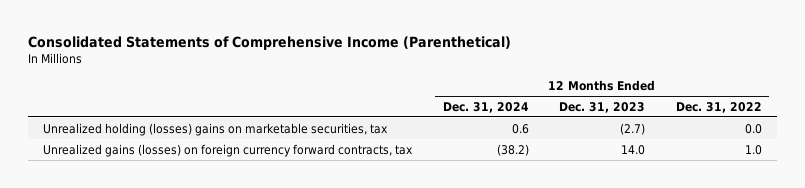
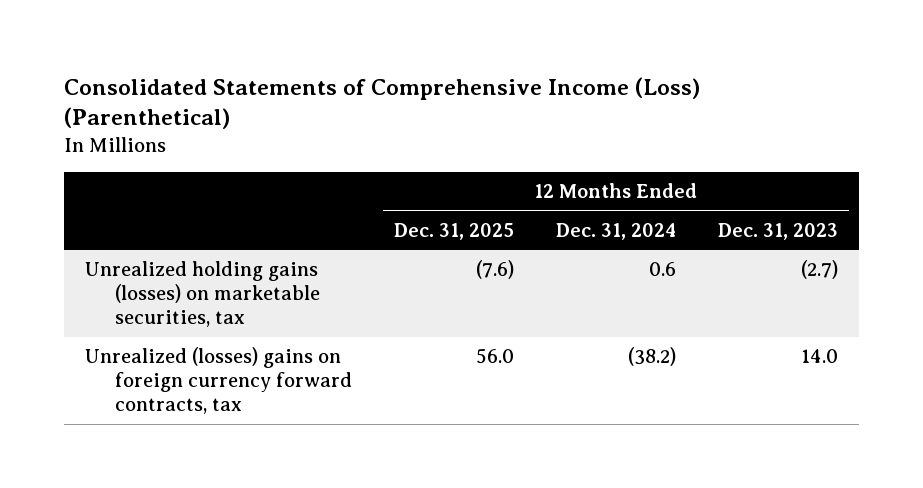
- Consolidated Statements of Comprehensive Income (Parenthetical)
+ Consolidated Statements of Comprehensive Income (Loss) (Parenthetical)
- | 12 Months Ended Dec. 31, 2024 | 12 Months Ended Dec. 31, 2023 | 12 Months Ended Dec. 31, 2022
+ | 12 Months Ended Dec. 31, 2025 | 12 Months Ended Dec. 31, 2024 | 12 Months Ended Dec. 31, 2023
- Unrealized holding (losses) gains on marketable securities, tax | 0.6 | (2.7) | 0.0
- Unrealized gains (losses) on foreign currency forward contracts, tax | (38.2) | 14.0 | 1.0
+ Unrealized holding gains (losses) on marketable securities, tax | (7.6) | 0.6 | (2.7)
+ Unrealized (losses) gains on foreign currency forward contracts, tax | 56.0 | (38.2) | 14.0

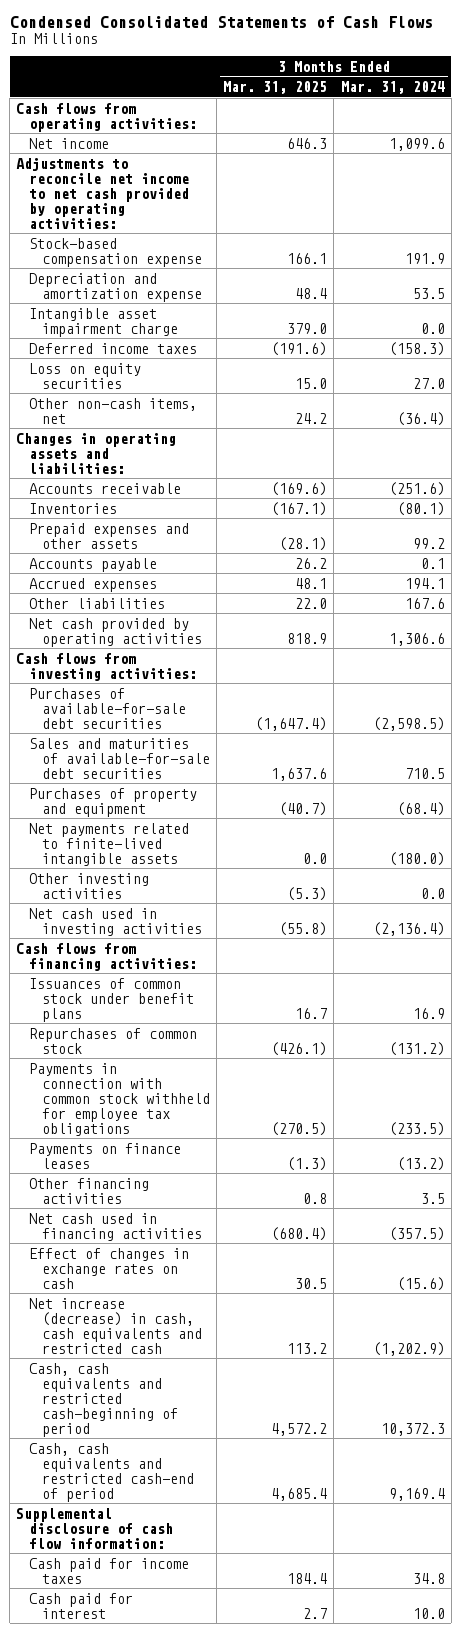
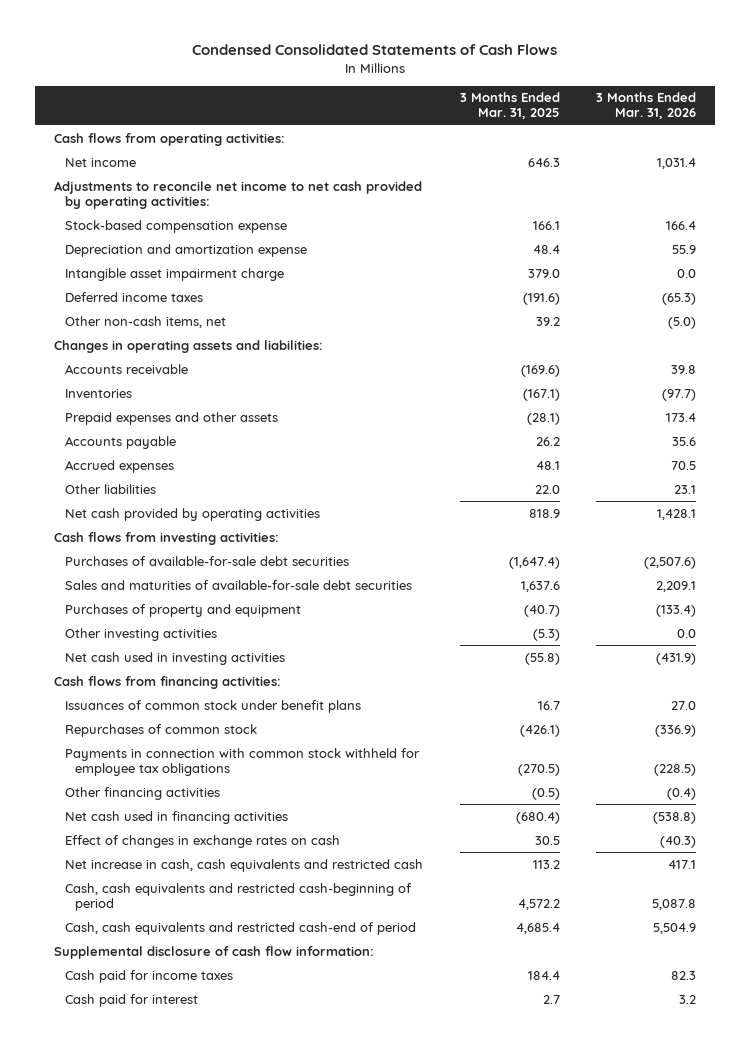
- | 3 Months Ended Mar. 31, 2025 | 3 Months Ended Mar. 31, 2024
+ | 3 Months Ended Mar. 31, 2025 | 3 Months Ended Mar. 31, 2026
- Loss on equity securities | 15.0 | 27.0
- Other non-cash items, net | 24.2 | (36.4)
+ Other non-cash items, net | 39.2 | (5.0)
- Net payments related to finite-lived intangible assets | 0.0 | (180.0)
- Payments on finance leases | (1.3) | (13.2)
- Other financing activities | 0.8 | 3.5
+ Other financing activities | (0.5) | (0.4)
- Net increase (decrease) in cash, cash equivalents and restricted cash | 113.2 | (1,202.9)
+ Net increase in cash, cash equivalents and restricted cash | 113.2 | 417.1

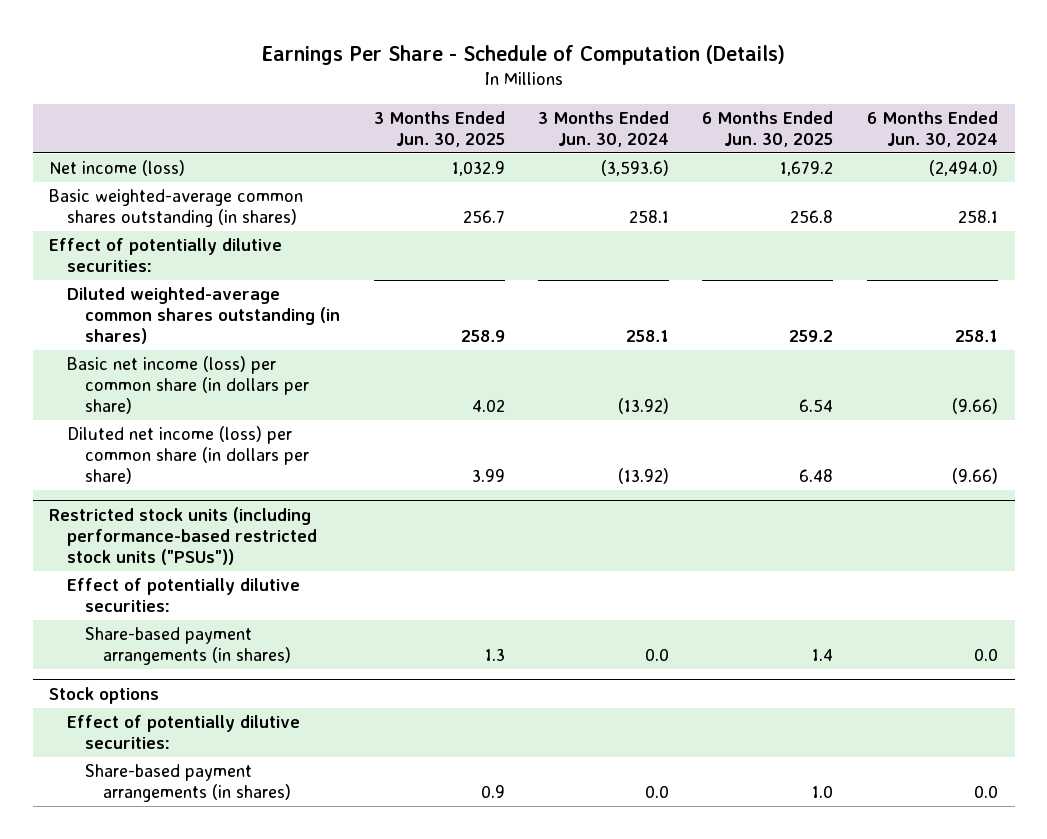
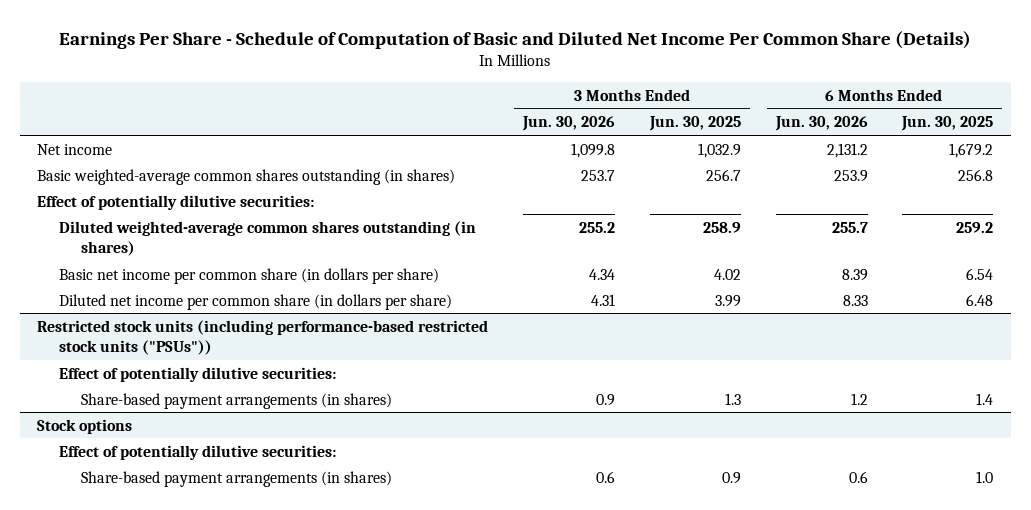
- Earnings Per Share - Schedule of Computation (Details)
+ Earnings Per Share - Schedule of Computation of Basic and Diluted Net Income Per Common Share (Details)
- | 3 Months Ended Jun. 30, 2025 | 3 Months Ended Jun. 30, 2024 | 6 Months Ended Jun. 30, 2025 | 6 Months Ended Jun. 30, 2024
+ | 3 Months Ended Jun. 30, 2026 | 3 Months Ended Jun. 30, 2025 | 6 Months Ended Jun. 30, 2026 | 6 Months Ended Jun. 30, 2025
- Net income (loss) | 1,032.9 | (3,593.6) | 1,679.2 | (2,494.0)
+ Net income | 1,099.8 | 1,032.9 | 2,131.2 | 1,679.2
- Basic net income (loss) per common share (in dollars per share) | 4.02 | (13.92) | 6.54 | (9.66)
- Diluted net income (loss) per common share (in dollars per share) | 3.99 | (13.92) | 6.48 | (9.66)
+ Basic net income per common share (in dollars per share) | 4.34 | 4.02 | 8.39 | 6.54
+ Diluted net income per common share (in dollars per share) | 4.31 | 3.99 | 8.33 | 6.48

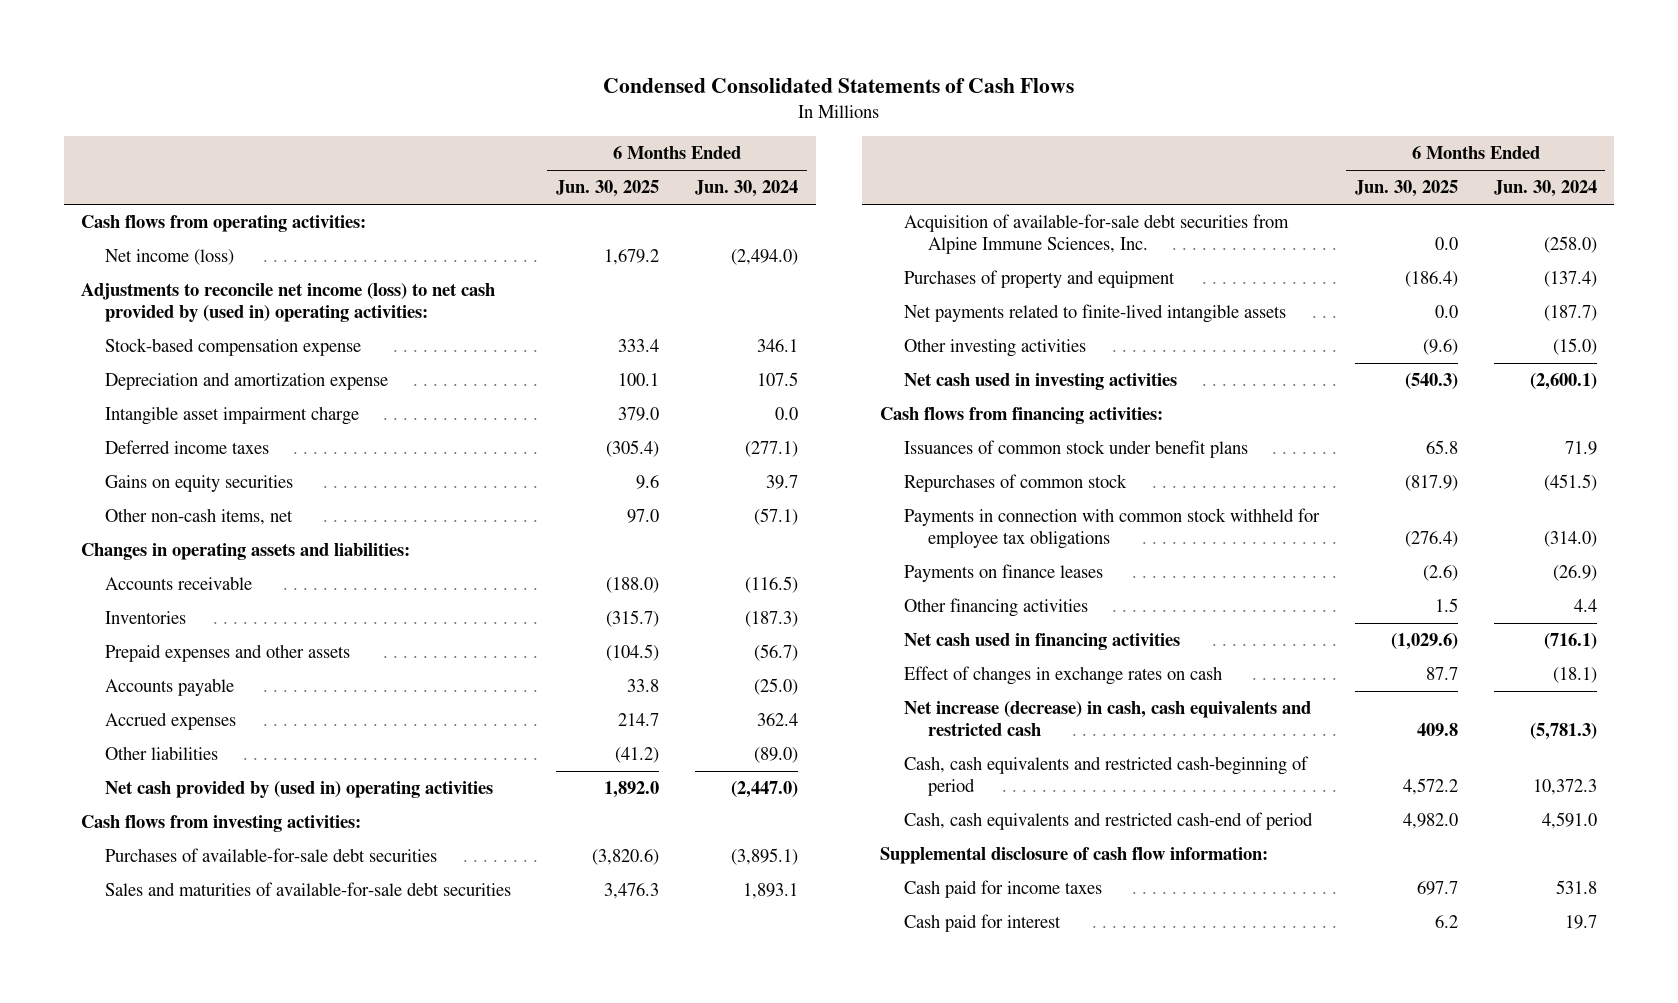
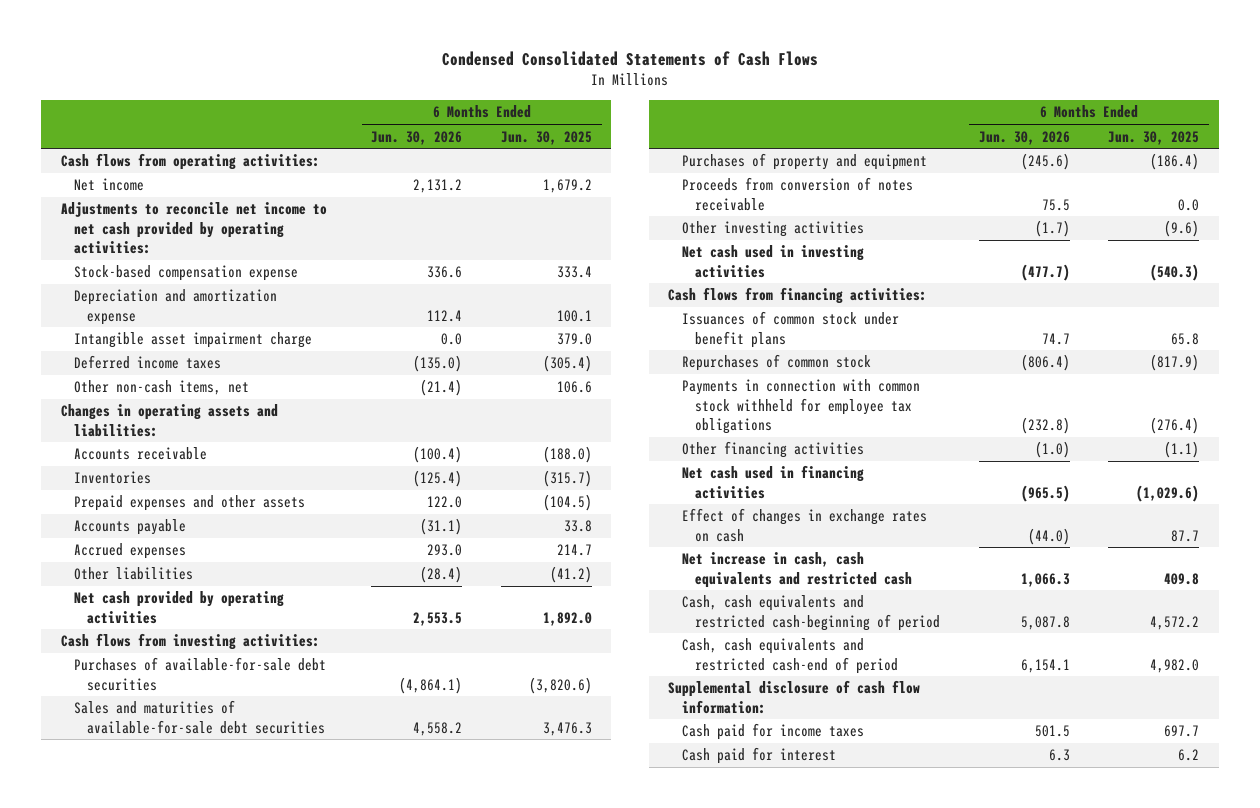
- | 6 Months Ended Jun. 30, 2025 | 6 Months Ended Jun. 30, 2024
+ | 6 Months Ended Jun. 30, 2026 | 6 Months Ended Jun. 30, 2025
- Net income (loss) | 1,679.2 | (2,494.0)
- Adjustments to reconcile net income (loss) to net cash provided by (used in) operating activities:
+ Net income | 2,131.2 | 1,679.2
+ Adjustments to reconcile net income to net cash provided by operating activities:
- Gains on equity securities | 9.6 | 39.7
- Other non-cash items, net | 97.0 | (57.1)
+ Other non-cash items, net | (21.4) | 106.6
- Net cash provided by (used in) operating activities | 1,892.0 | (2,447.0)
+ Net cash provided by operating activities | 2,553.5 | 1,892.0
- Acquisition of available-for-sale debt securities from Alpine Immune Sciences, Inc. | 0.0 | (258.0)
- Net payments related to finite-lived intangible assets | 0.0 | (187.7)
+ Proceeds from conversion of notes receivable | 75.5 | 0.0
- Payments on finance leases | (2.6) | (26.9)
- Other financing activities | 1.5 | 4.4
+ Other financing activities | (1.0) | (1.1)
- Net increase (decrease) in cash, cash equivalents and restricted cash | 409.8 | (5,781.3)
+ Net increase in cash, cash equivalents and restricted cash | 1,066.3 | 409.8

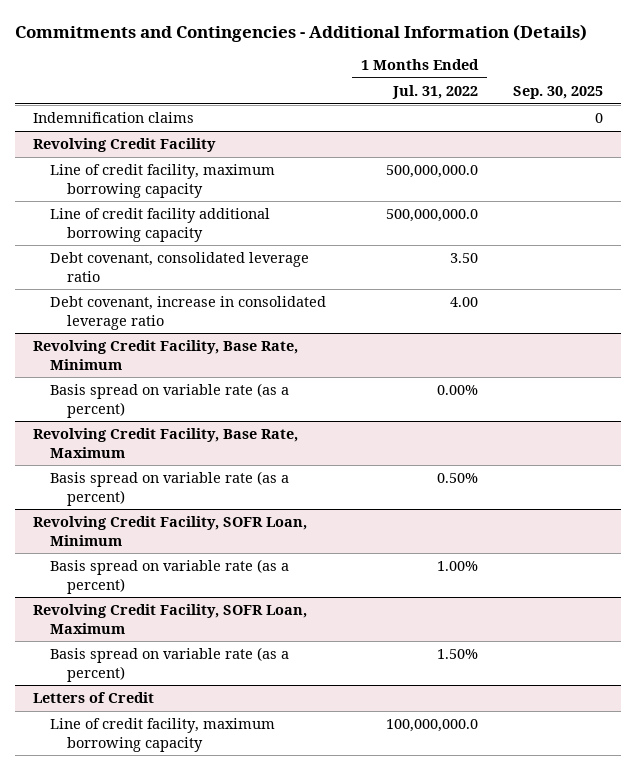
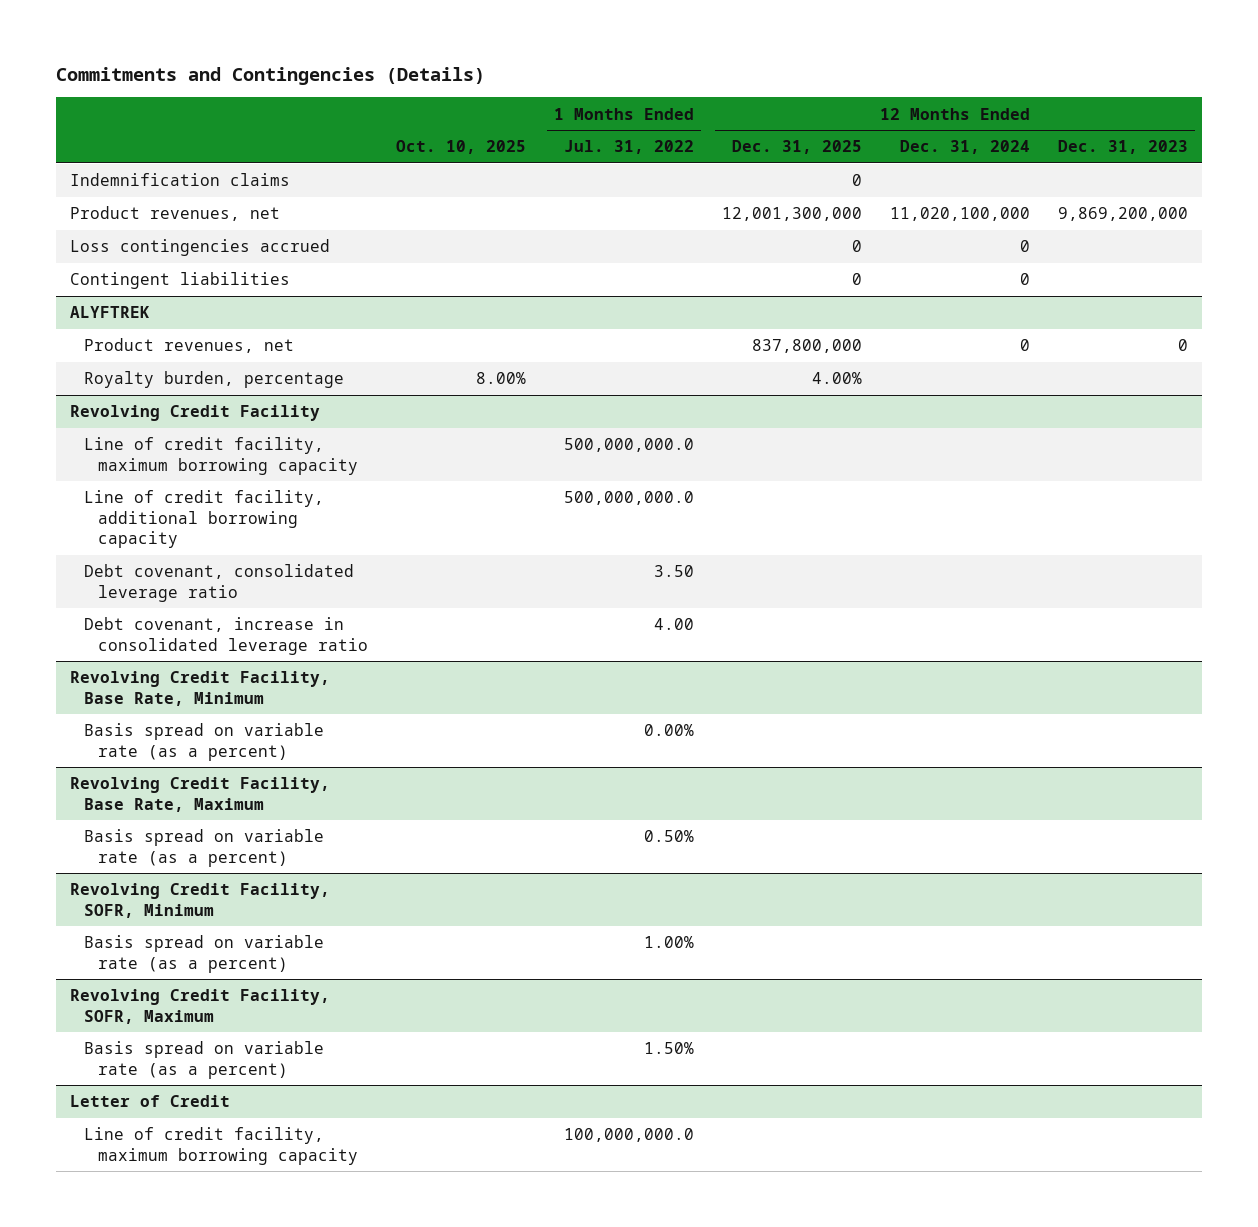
- Commitments and Contingencies - Additional Information (Details)
+ Commitments and Contingencies (Details)
- | 1 Months Ended Jul. 31, 2022 | Sep. 30, 2025
+ | Oct. 10, 2025 | 1 Months Ended Jul. 31, 2022 | 12 Months Ended Dec. 31, 2025 | 12 Months Ended Dec. 31, 2024 | 12 Months Ended Dec. 31, 2023
+ Product revenues, net | | | 12,001,300,000 | 11,020,100,000 | 9,869,200,000
+ Loss contingencies accrued | | | 0 | 0 |
+ Contingent liabilities | | | 0 | 0 |
+ ALYFTREK
+ Product revenues, net | | | 837,800,000 | 0 | 0
+ Royalty burden, percentage | 8.00% | | 4.00% | |
@ Revolving Credit Facility
- Line of credit facility additional borrowing capacity | 500,000,000.0 |
+ Line of credit facility, additional borrowing capacity | | 500,000,000.0 | | |
- Revolving Credit Facility, SOFR Loan, Minimum
+ Revolving Credit Facility, SOFR, Minimum
- Revolving Credit Facility, SOFR Loan, Maximum
+ Revolving Credit Facility, SOFR, Maximum
- Letters of Credit
+ Letter of Credit

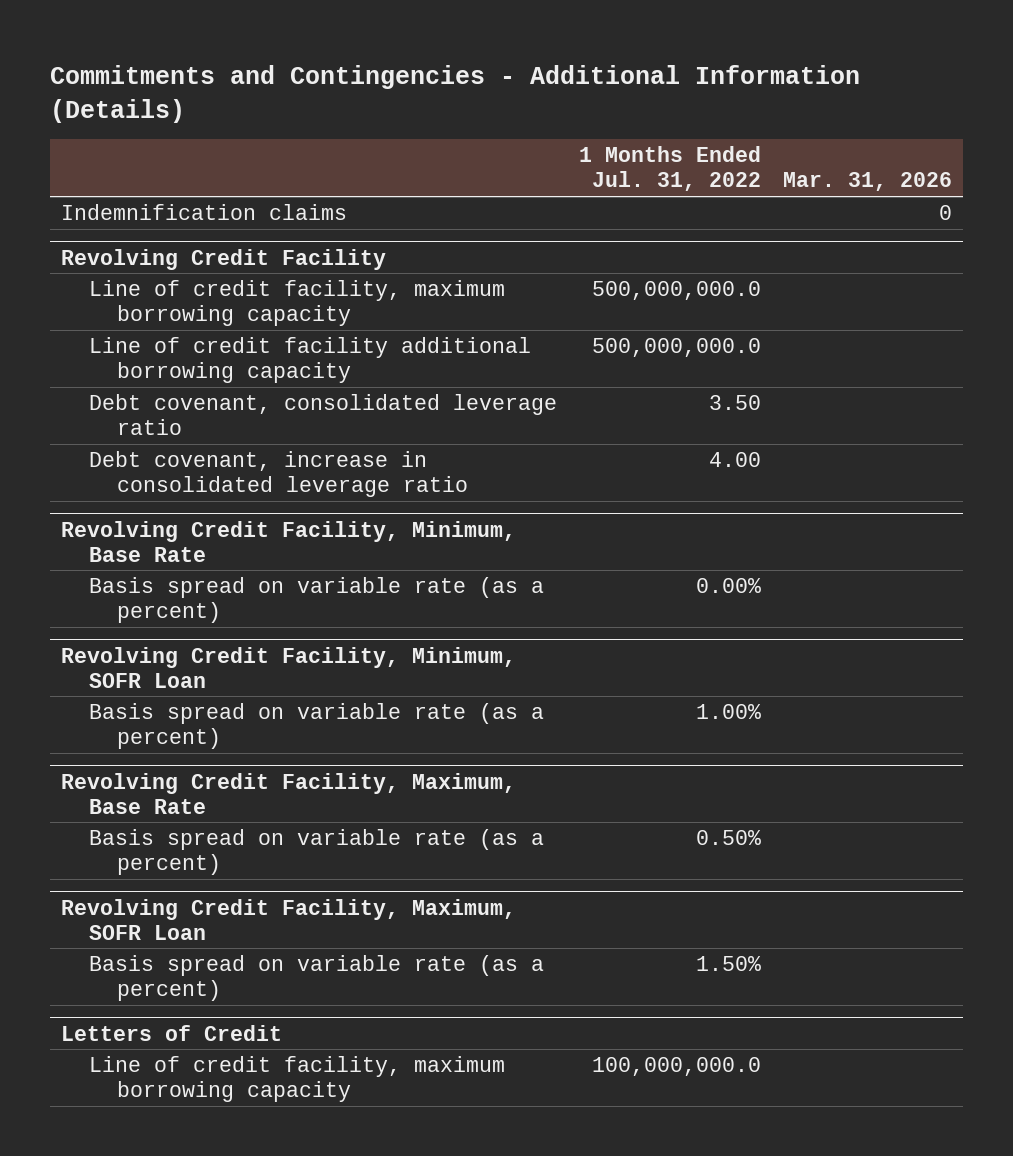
- Commitments and Contingencies (Details)
+ Commitments and Contingencies - Additional Information (Details)
- | Oct. 10, 2025 | 1 Months Ended Jul. 31, 2022 | 12 Months Ended Dec. 31, 2025 | 12 Months Ended Dec. 31, 2024 | 12 Months Ended Dec. 31, 2023
+ | 1 Months Ended Jul. 31, 2022 | Mar. 31, 2026
- Product revenues, net | | | 12,001,300,000 | 11,020,100,000 | 9,869,200,000
- Loss contingencies accrued | | | 0 | 0 |
- Contingent liabilities | | | 0 | 0 |
- ALYFTREK
- Product revenues, net | | | 837,800,000 | 0 | 0
- Royalty burden, percentage | 8.00% | | 4.00% | |
@ Revolving Credit Facility
- Line of credit facility, additional borrowing capacity | | 500,000,000.0 | | |
+ Line of credit facility additional borrowing capacity | 500,000,000.0 |
- Revolving Credit Facility, Base Rate, Minimum
+ Revolving Credit Facility, Minimum, Base Rate
- Revolving Credit Facility, Base Rate, Maximum
- Basis spread on variable rate (as a percent) | | 0.50% | | |
- Revolving Credit Facility, SOFR, Minimum
+ Revolving Credit Facility, Minimum, SOFR Loan
- Revolving Credit Facility, SOFR, Maximum
+ Revolving Credit Facility, Maximum, Base Rate
+ Basis spread on variable rate (as a percent) | 0.50% |
+ Revolving Credit Facility, Maximum, SOFR Loan
- Letter of Credit
+ Letters of Credit

